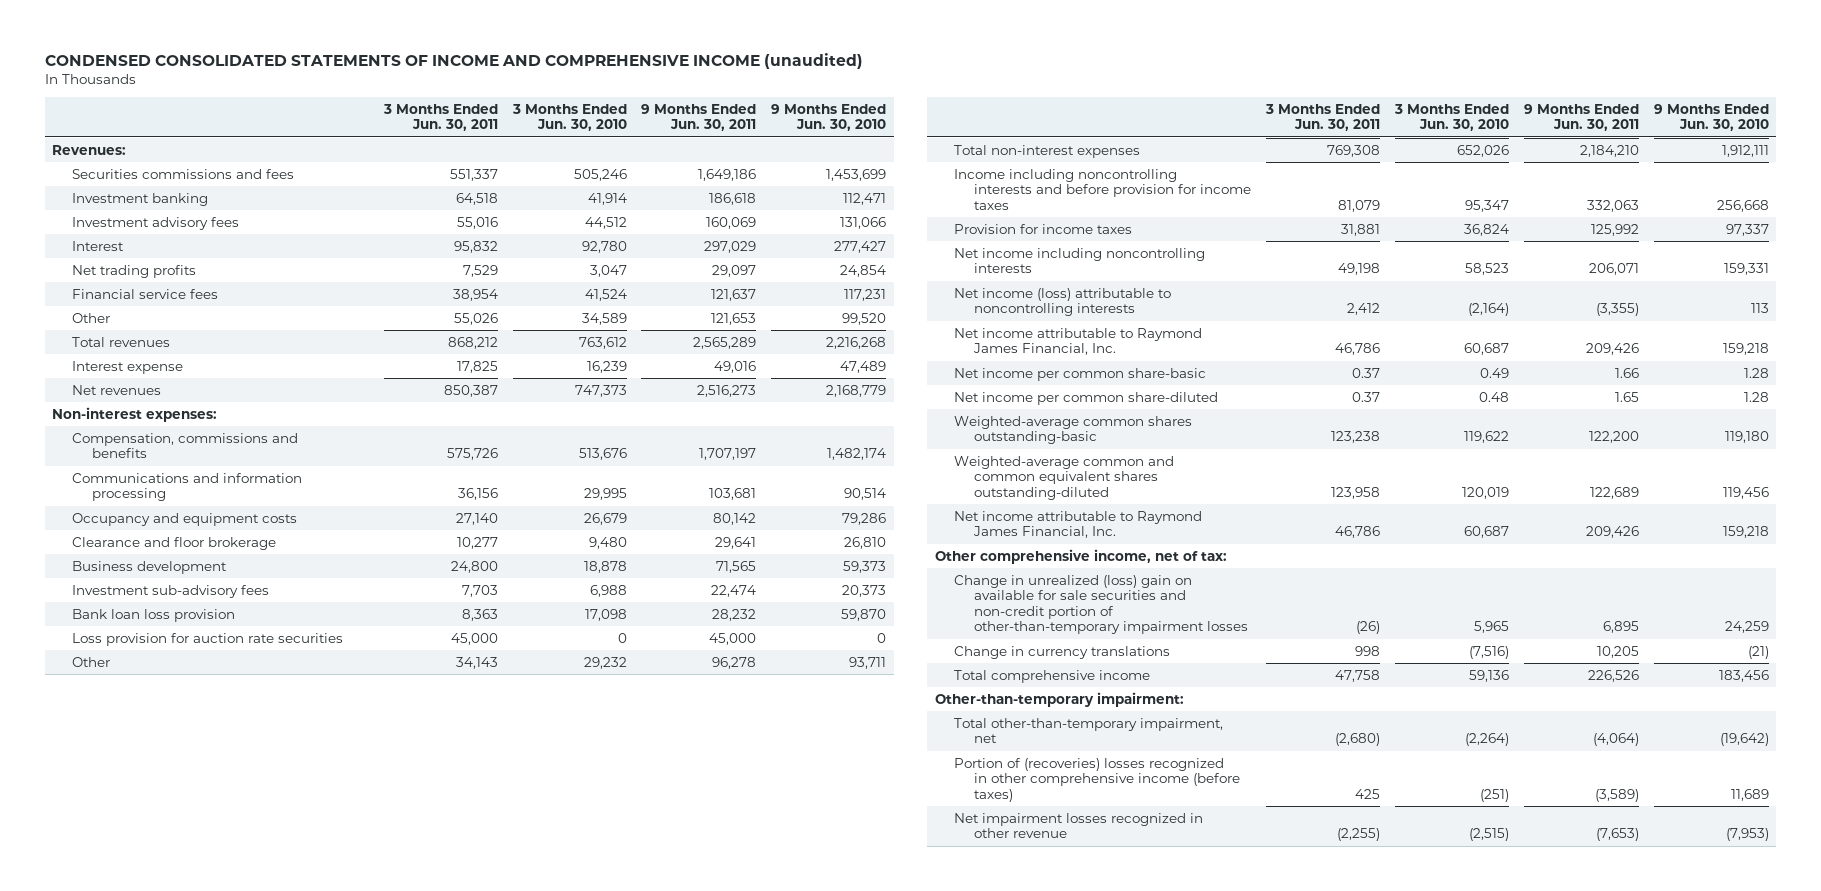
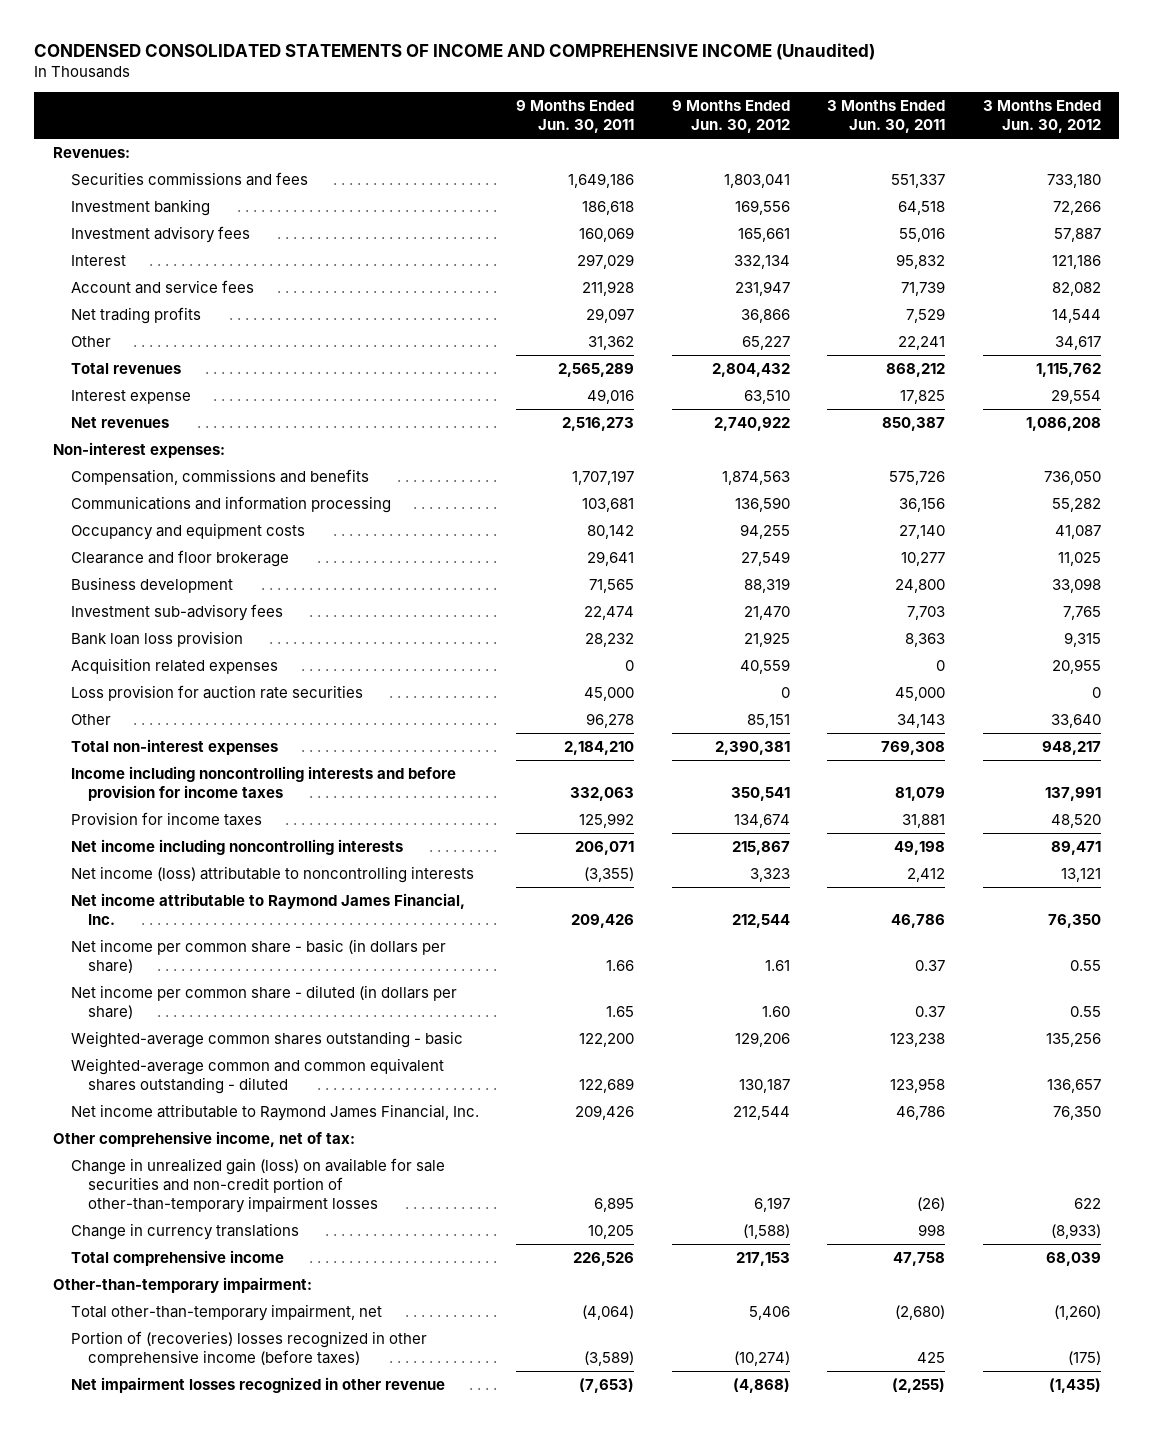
- CONDENSED CONSOLIDATED STATEMENTS OF INCOME AND COMPREHENSIVE INCOME (unaudited)
+ CONDENSED CONSOLIDATED STATEMENTS OF INCOME AND COMPREHENSIVE INCOME (Unaudited)
- | 3 Months Ended Jun. 30, 2011 | 3 Months Ended Jun. 30, 2010 | 9 Months Ended Jun. 30, 2011 | 9 Months Ended Jun. 30, 2010
+ | 9 Months Ended Jun. 30, 2011 | 9 Months Ended Jun. 30, 2012 | 3 Months Ended Jun. 30, 2011 | 3 Months Ended Jun. 30, 2012
+ Account and service fees | 211,928 | 231,947 | 71,739 | 82,082
- Financial service fees | 38,954 | 41,524 | 121,637 | 117,231
- Other | 55,026 | 34,589 | 121,653 | 99,520
+ Other | 31,362 | 65,227 | 22,241 | 34,617
+ Acquisition related expenses | 0 | 40,559 | 0 | 20,955
- Net income per common share-basic | 0.37 | 0.49 | 1.66 | 1.28
- Net income per common share-diluted | 0.37 | 0.48 | 1.65 | 1.28
- Weighted-average common shares outstanding-basic | 123,238 | 119,622 | 122,200 | 119,180
- Weighted-average common and common equivalent shares outstanding-diluted | 123,958 | 120,019 | 122,689 | 119,456
+ Net income per common share - basic (in dollars per share) | 1.66 | 1.61 | 0.37 | 0.55
+ Net income per common share - diluted (in dollars per share) | 1.65 | 1.60 | 0.37 | 0.55
+ Weighted-average common shares outstanding - basic | 122,200 | 129,206 | 123,238 | 135,256
+ Weighted-average common and common equivalent shares outstanding - diluted | 122,689 | 130,187 | 123,958 | 136,657
- Change in unrealized (loss) gain on available for sale securities and non-credit portion of other-than-temporary impairment losses | (26) | 5,965 | 6,895 | 24,259
+ Change in unrealized gain (loss) on available for sale securities and non-credit portion of other-than-temporary impairment losses | 6,895 | 6,197 | (26) | 622

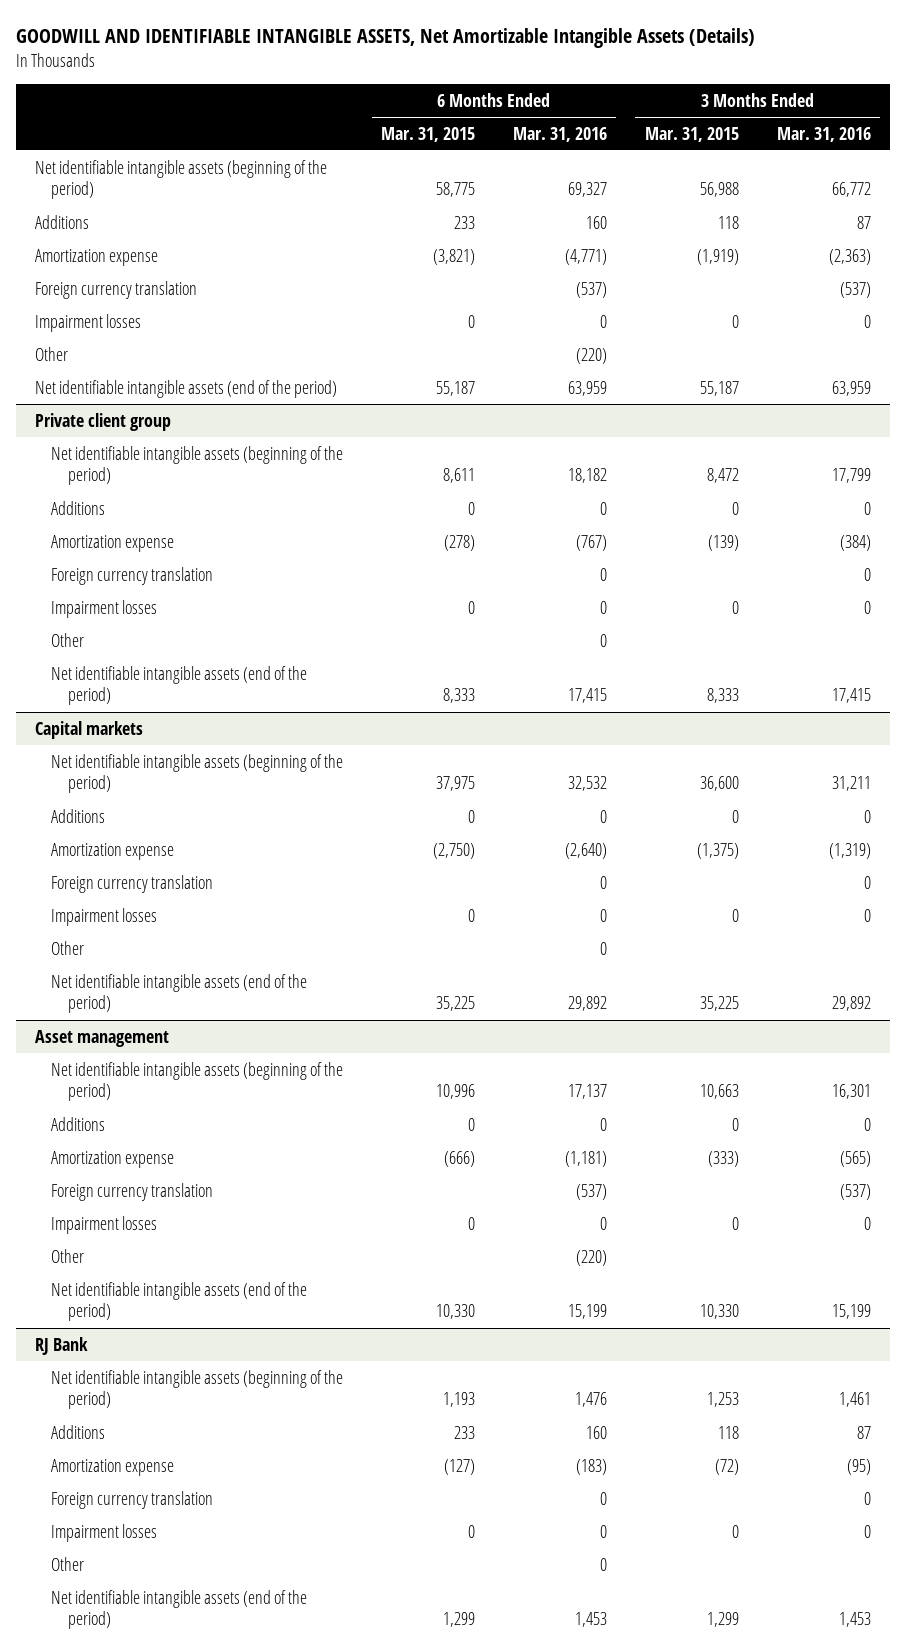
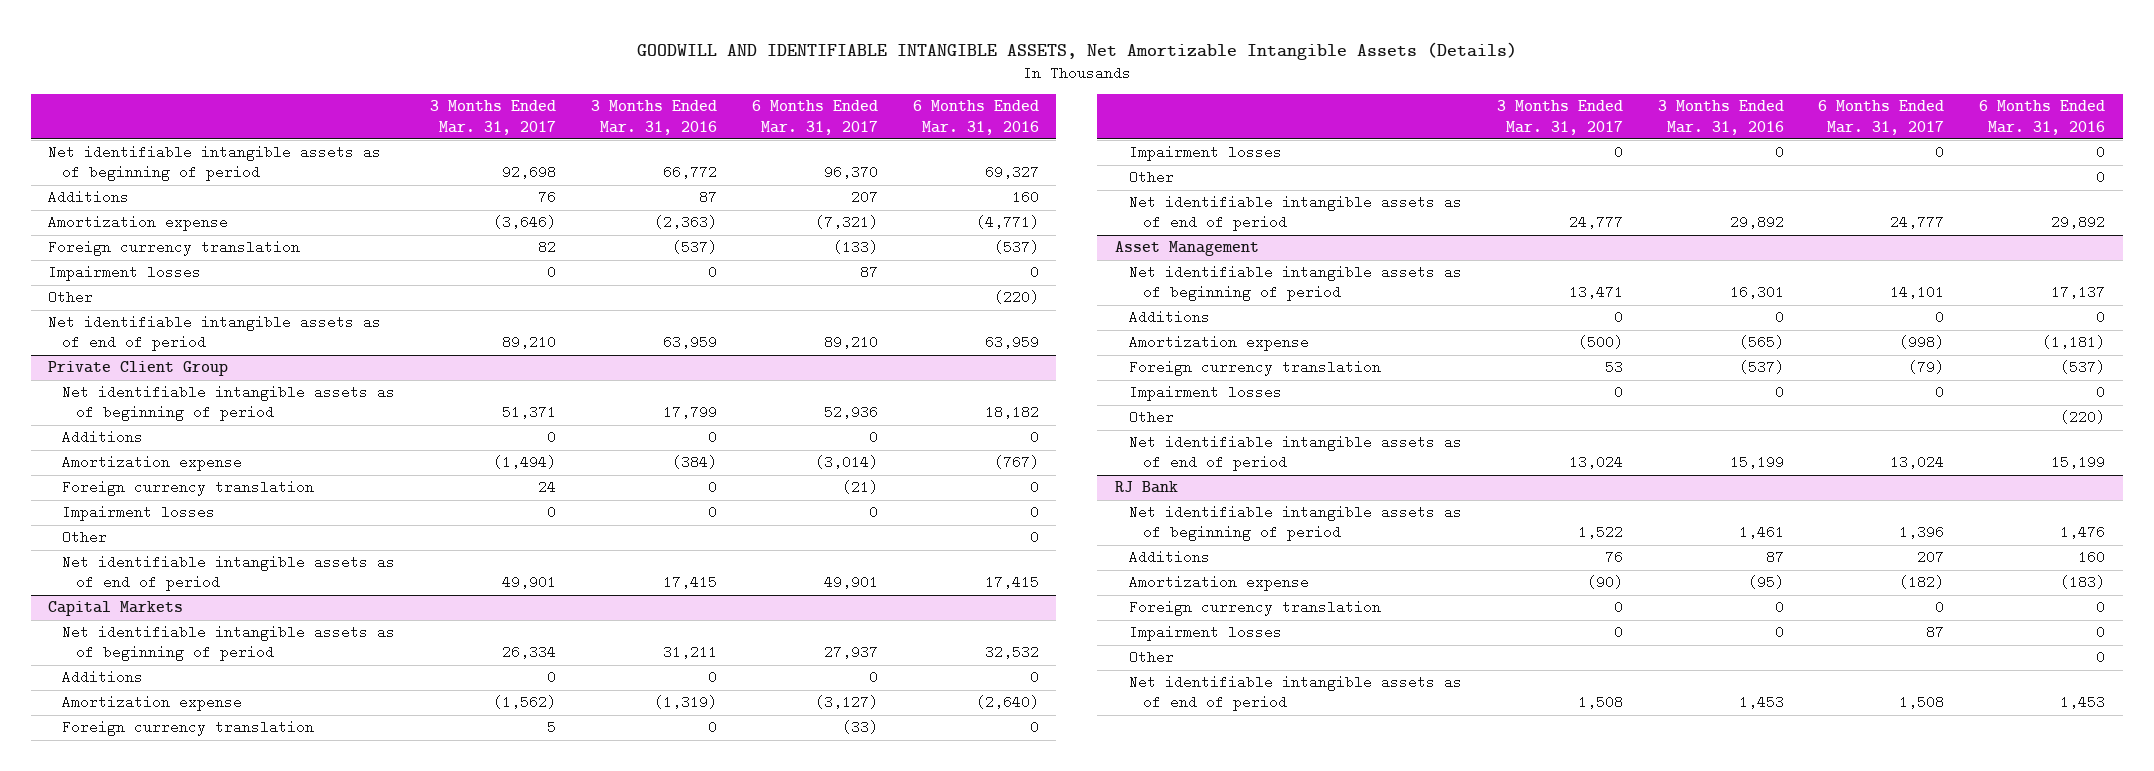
- | 6 Months Ended Mar. 31, 2015 | 6 Months Ended Mar. 31, 2016 | 3 Months Ended Mar. 31, 2015 | 3 Months Ended Mar. 31, 2016
+ | 3 Months Ended Mar. 31, 2017 | 3 Months Ended Mar. 31, 2016 | 6 Months Ended Mar. 31, 2017 | 6 Months Ended Mar. 31, 2016
- Net identifiable intangible assets (beginning of the period) | 58,775 | 69,327 | 56,988 | 66,772
+ Net identifiable intangible assets as of beginning of period | 92,698 | 66,772 | 96,370 | 69,327
- Net identifiable intangible assets (end of the period) | 55,187 | 63,959 | 55,187 | 63,959
- Private client group
- Net identifiable intangible assets (beginning of the period) | 8,611 | 18,182 | 8,472 | 17,799
+ Net identifiable intangible assets as of end of period | 89,210 | 63,959 | 89,210 | 63,959
+ Private Client Group
+ Net identifiable intangible assets as of beginning of period | 51,371 | 17,799 | 52,936 | 18,182
- Net identifiable intangible assets (end of the period) | 8,333 | 17,415 | 8,333 | 17,415
- Capital markets
- Net identifiable intangible assets (beginning of the period) | 37,975 | 32,532 | 36,600 | 31,211
+ Net identifiable intangible assets as of end of period | 49,901 | 17,415 | 49,901 | 17,415
+ Capital Markets
+ Net identifiable intangible assets as of beginning of period | 26,334 | 31,211 | 27,937 | 32,532
- Net identifiable intangible assets (end of the period) | 35,225 | 29,892 | 35,225 | 29,892
- Asset management
- Net identifiable intangible assets (beginning of the period) | 10,996 | 17,137 | 10,663 | 16,301
+ Net identifiable intangible assets as of end of period | 24,777 | 29,892 | 24,777 | 29,892
+ Asset Management
+ Net identifiable intangible assets as of beginning of period | 13,471 | 16,301 | 14,101 | 17,137
- Net identifiable intangible assets (end of the period) | 10,330 | 15,199 | 10,330 | 15,199
+ Net identifiable intangible assets as of end of period | 13,024 | 15,199 | 13,024 | 15,199
@ RJ Bank
- Net identifiable intangible assets (beginning of the period) | 1,193 | 1,476 | 1,253 | 1,461
+ Net identifiable intangible assets as of beginning of period | 1,522 | 1,461 | 1,396 | 1,476
- Net identifiable intangible assets (end of the period) | 1,299 | 1,453 | 1,299 | 1,453
+ Net identifiable intangible assets as of end of period | 1,508 | 1,453 | 1,508 | 1,453

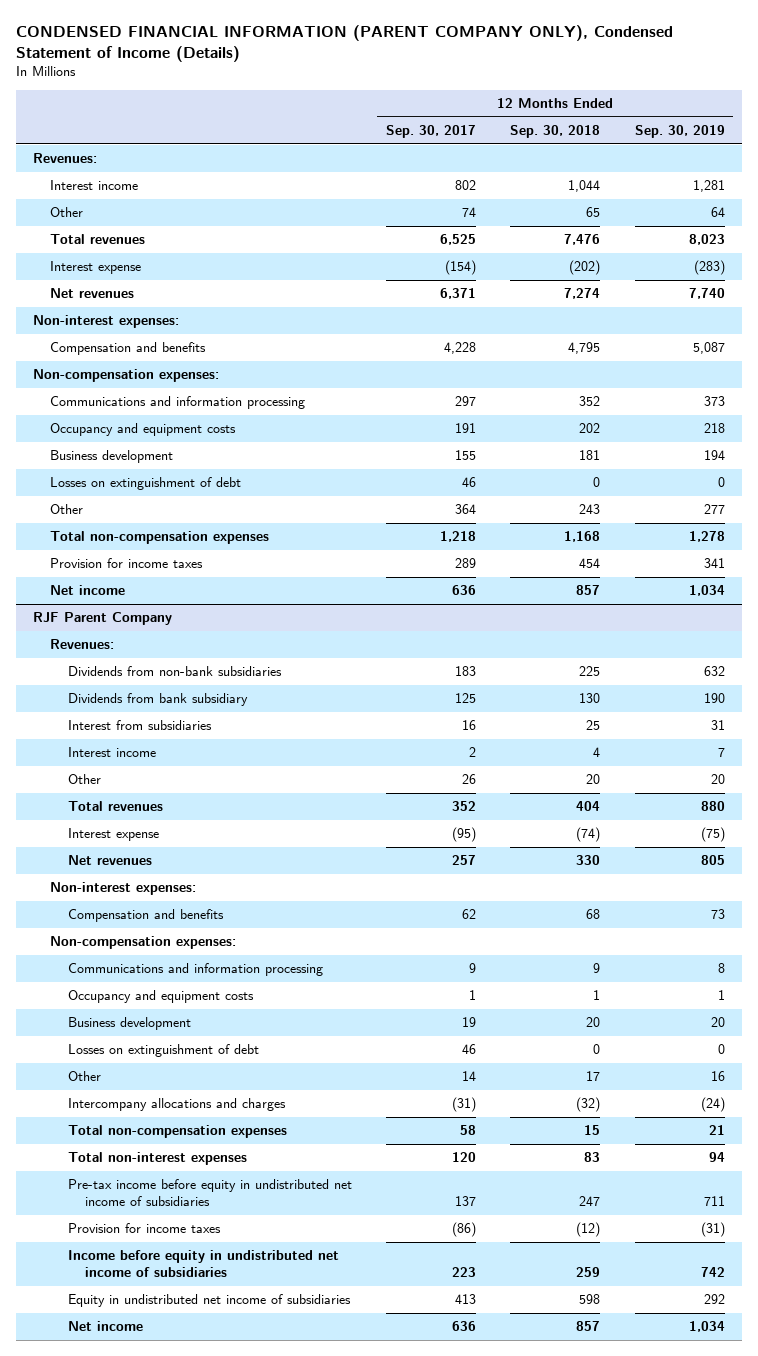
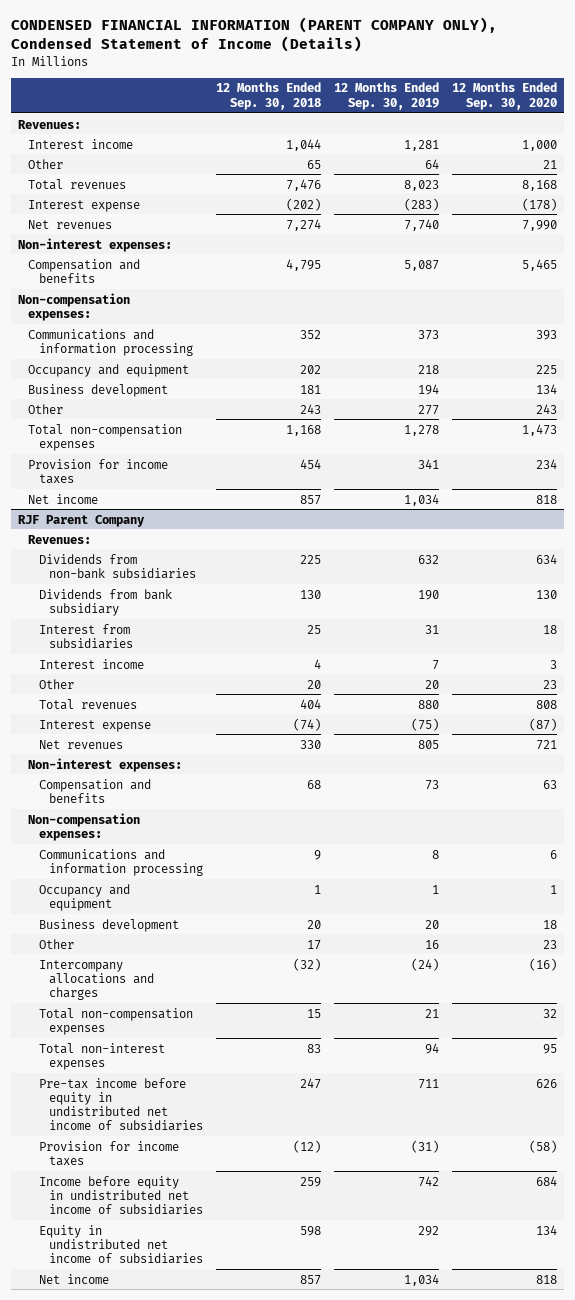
- | 12 Months Ended Sep. 30, 2017 | 12 Months Ended Sep. 30, 2018 | 12 Months Ended Sep. 30, 2019
+ | 12 Months Ended Sep. 30, 2018 | 12 Months Ended Sep. 30, 2019 | 12 Months Ended Sep. 30, 2020
- Occupancy and equipment costs | 191 | 202 | 218
+ Occupancy and equipment | 202 | 218 | 225
- Losses on extinguishment of debt | 46 | 0 | 0
@ RJF Parent Company
- Occupancy and equipment costs | 1 | 1 | 1
+ Occupancy and equipment | 1 | 1 | 1
- Losses on extinguishment of debt | 46 | 0 | 0

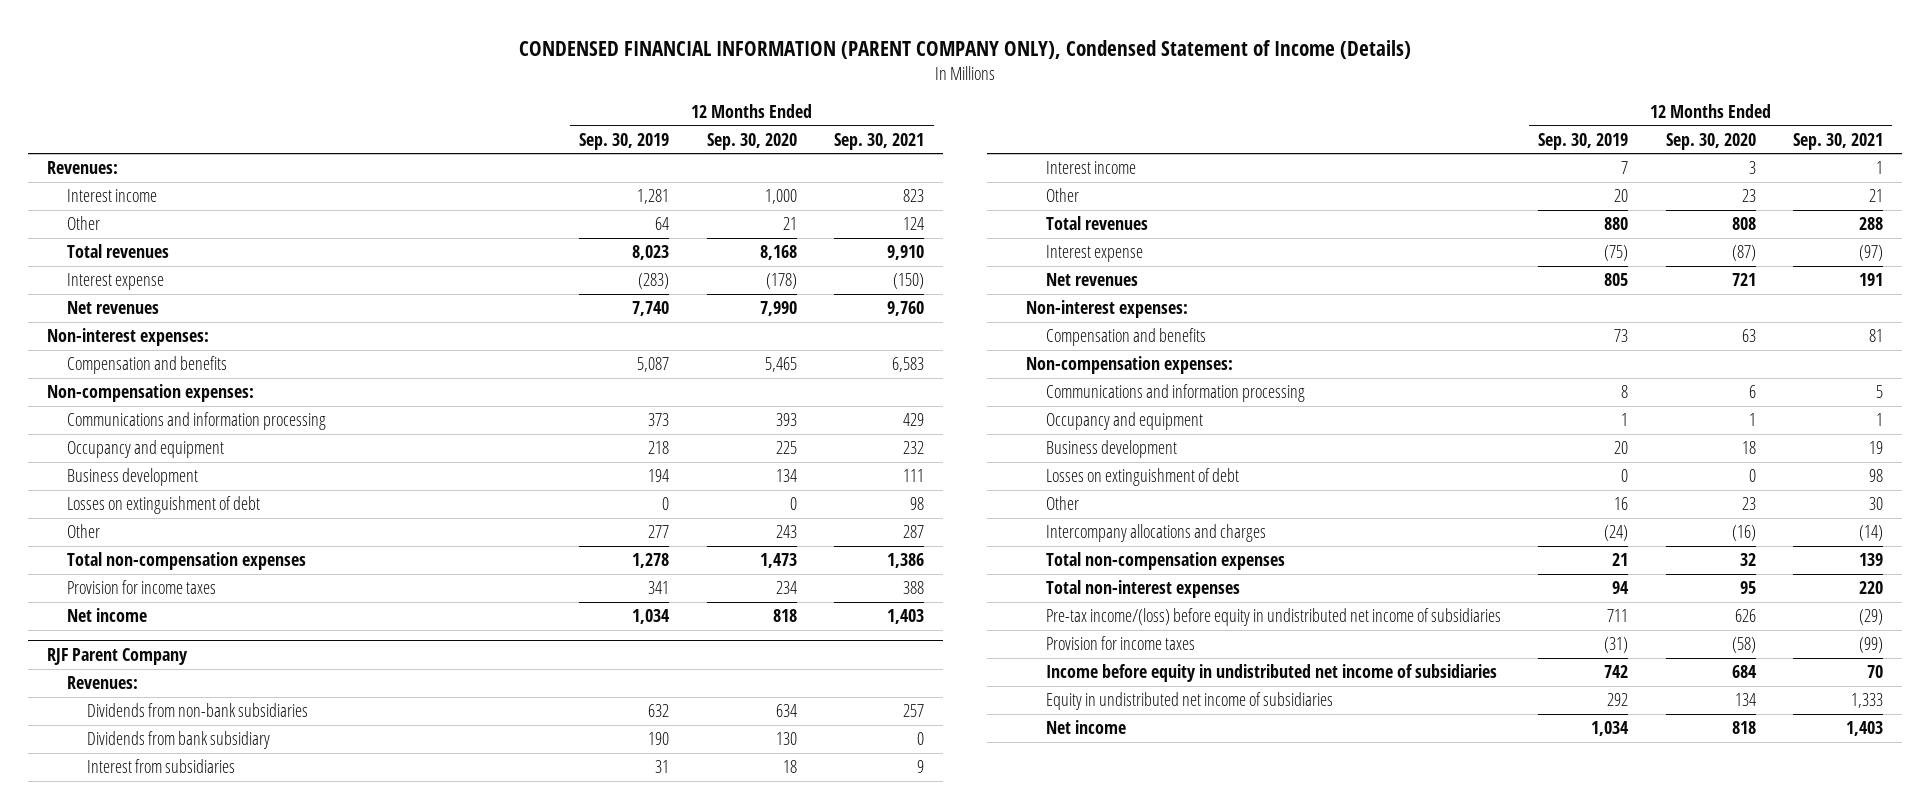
- | 12 Months Ended Sep. 30, 2018 | 12 Months Ended Sep. 30, 2019 | 12 Months Ended Sep. 30, 2020
+ | 12 Months Ended Sep. 30, 2019 | 12 Months Ended Sep. 30, 2020 | 12 Months Ended Sep. 30, 2021
+ Losses on extinguishment of debt | 0 | 0 | 98
@ RJF Parent Company
+ Losses on extinguishment of debt | 0 | 0 | 98
- Pre-tax income before equity in undistributed net income of subsidiaries | 247 | 711 | 626
+ Pre-tax income/(loss) before equity in undistributed net income of subsidiaries | 711 | 626 | (29)

